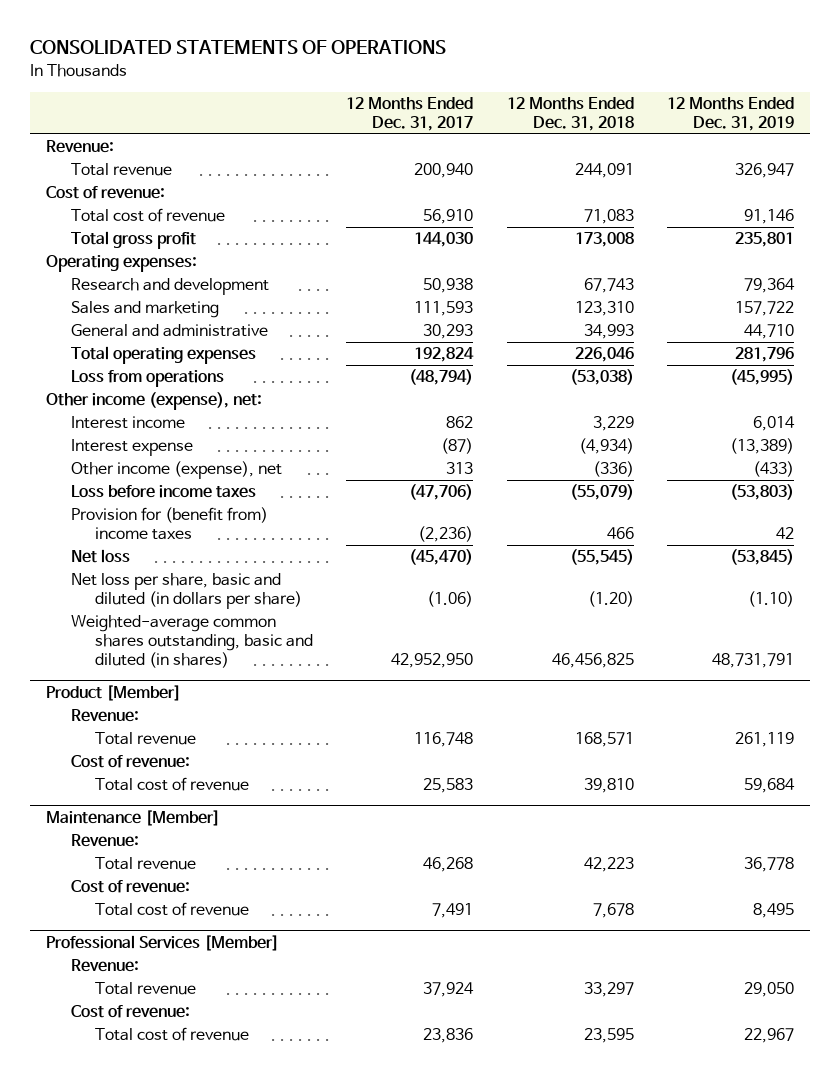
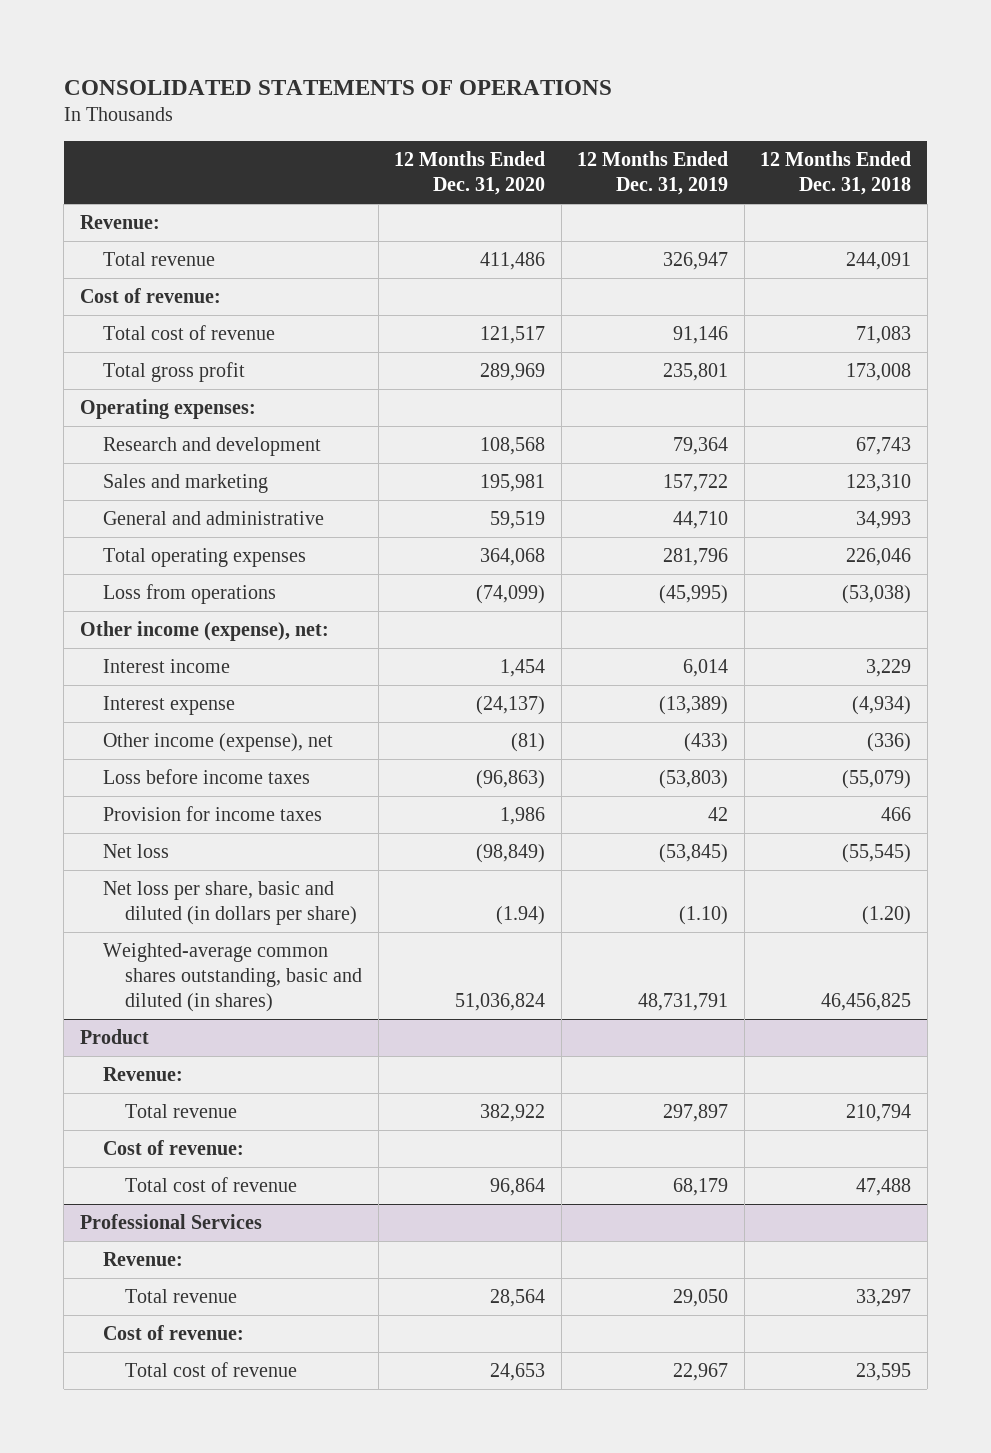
- | 12 Months Ended Dec. 31, 2017 | 12 Months Ended Dec. 31, 2018 | 12 Months Ended Dec. 31, 2019
+ | 12 Months Ended Dec. 31, 2020 | 12 Months Ended Dec. 31, 2019 | 12 Months Ended Dec. 31, 2018
- Provision for (benefit from) income taxes | (2,236) | 466 | 42
+ Provision for income taxes | 1,986 | 42 | 466
- Product [Member]
- Revenue:
- Total revenue | 116,748 | 168,571 | 261,119
- Cost of revenue:
- Total cost of revenue | 25,583 | 39,810 | 59,684
- Maintenance [Member]
+ Product
- Total revenue | 46,268 | 42,223 | 36,778
+ Total revenue | 382,922 | 297,897 | 210,794
- Total cost of revenue | 7,491 | 7,678 | 8,495
- Professional Services [Member]
+ Total cost of revenue | 96,864 | 68,179 | 47,488
+ Professional Services

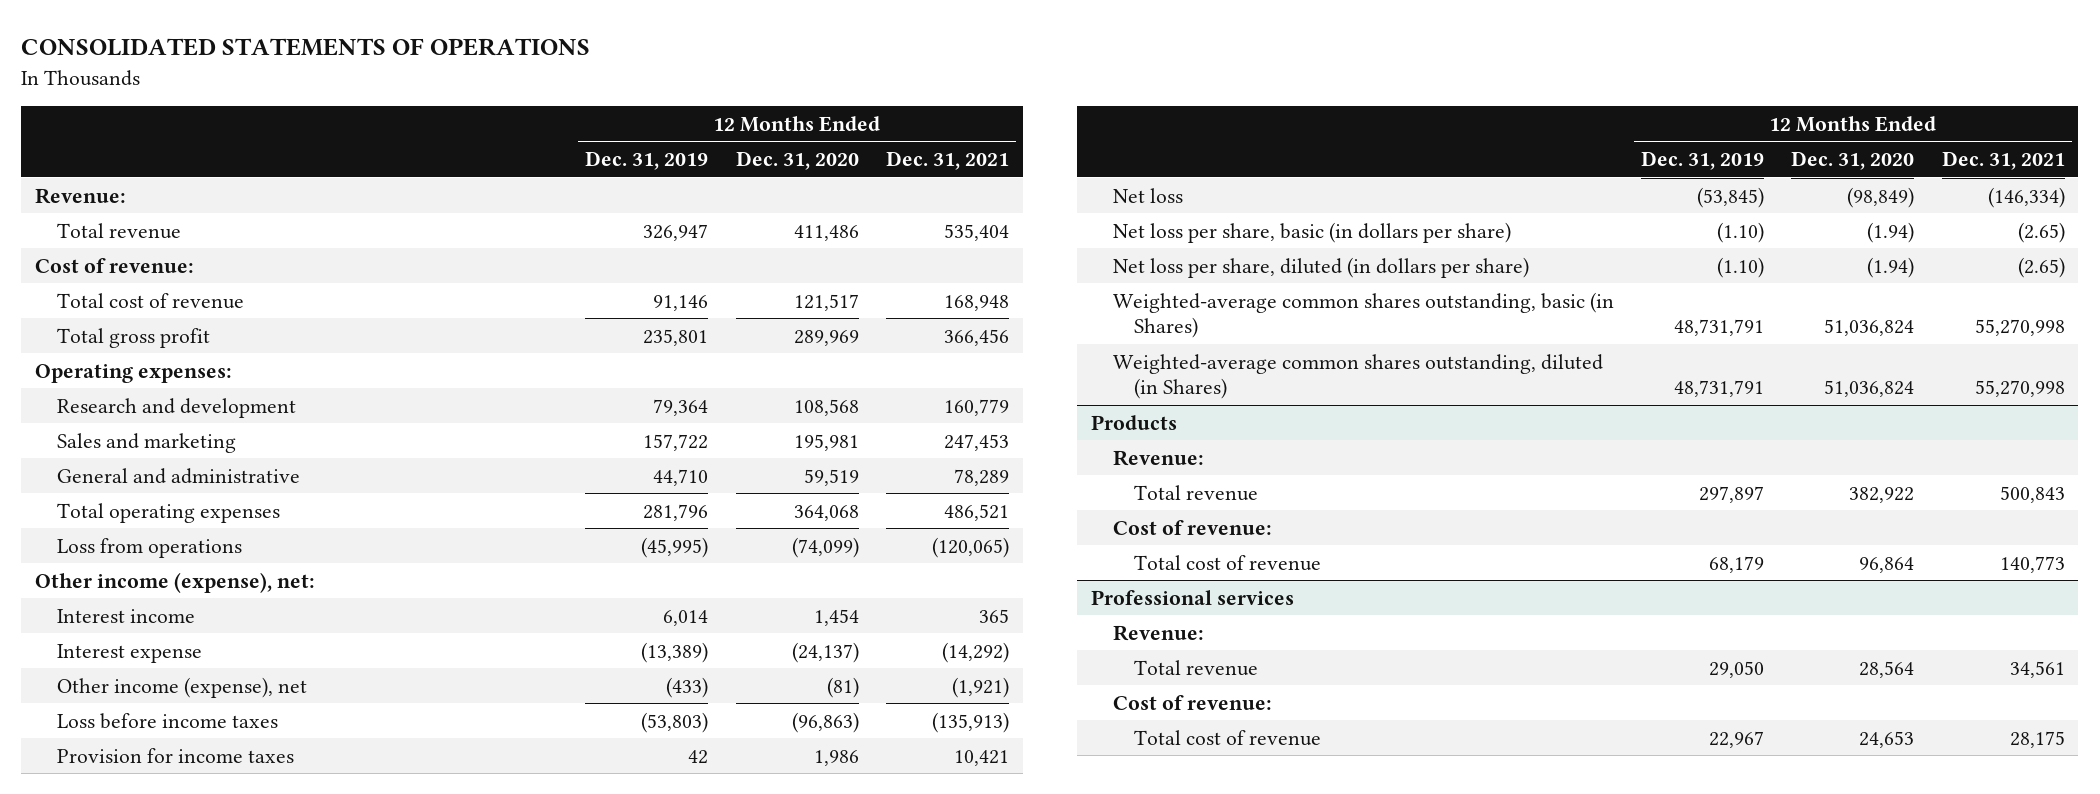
- | 12 Months Ended Dec. 31, 2020 | 12 Months Ended Dec. 31, 2019 | 12 Months Ended Dec. 31, 2018
+ | 12 Months Ended Dec. 31, 2019 | 12 Months Ended Dec. 31, 2020 | 12 Months Ended Dec. 31, 2021
- Net loss per share, basic and diluted (in dollars per share) | (1.94) | (1.10) | (1.20)
- Weighted-average common shares outstanding, basic and diluted (in shares) | 51,036,824 | 48,731,791 | 46,456,825
- Product
+ Net loss per share, basic (in dollars per share) | (1.10) | (1.94) | (2.65)
+ Net loss per share, diluted (in dollars per share) | (1.10) | (1.94) | (2.65)
+ Weighted-average common shares outstanding, basic (in Shares) | 48,731,791 | 51,036,824 | 55,270,998
+ Weighted-average common shares outstanding, diluted (in Shares) | 48,731,791 | 51,036,824 | 55,270,998
+ Products
- Professional Services
+ Professional services

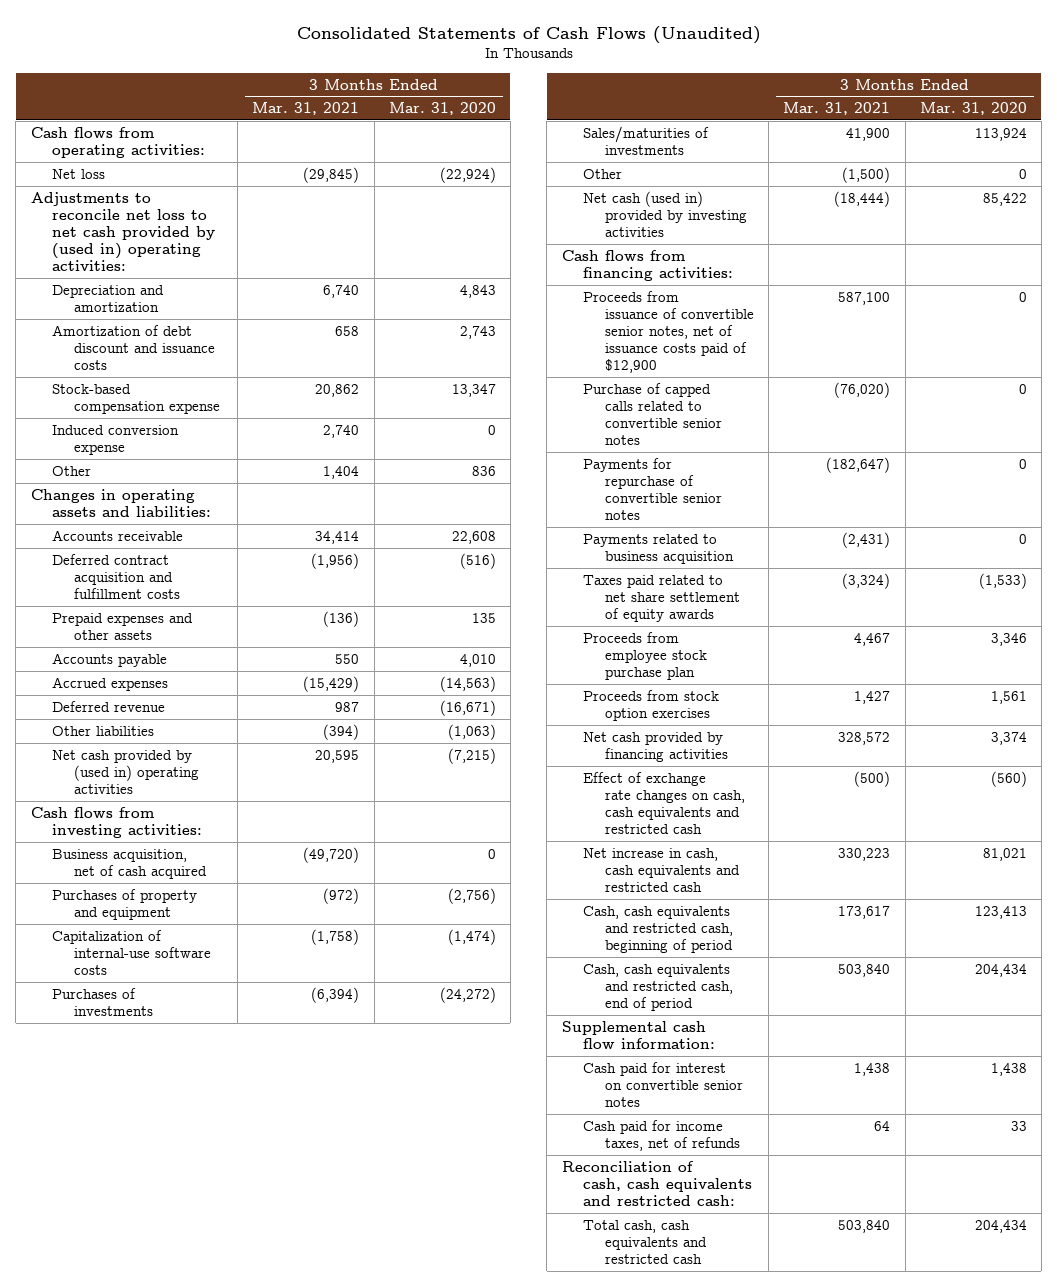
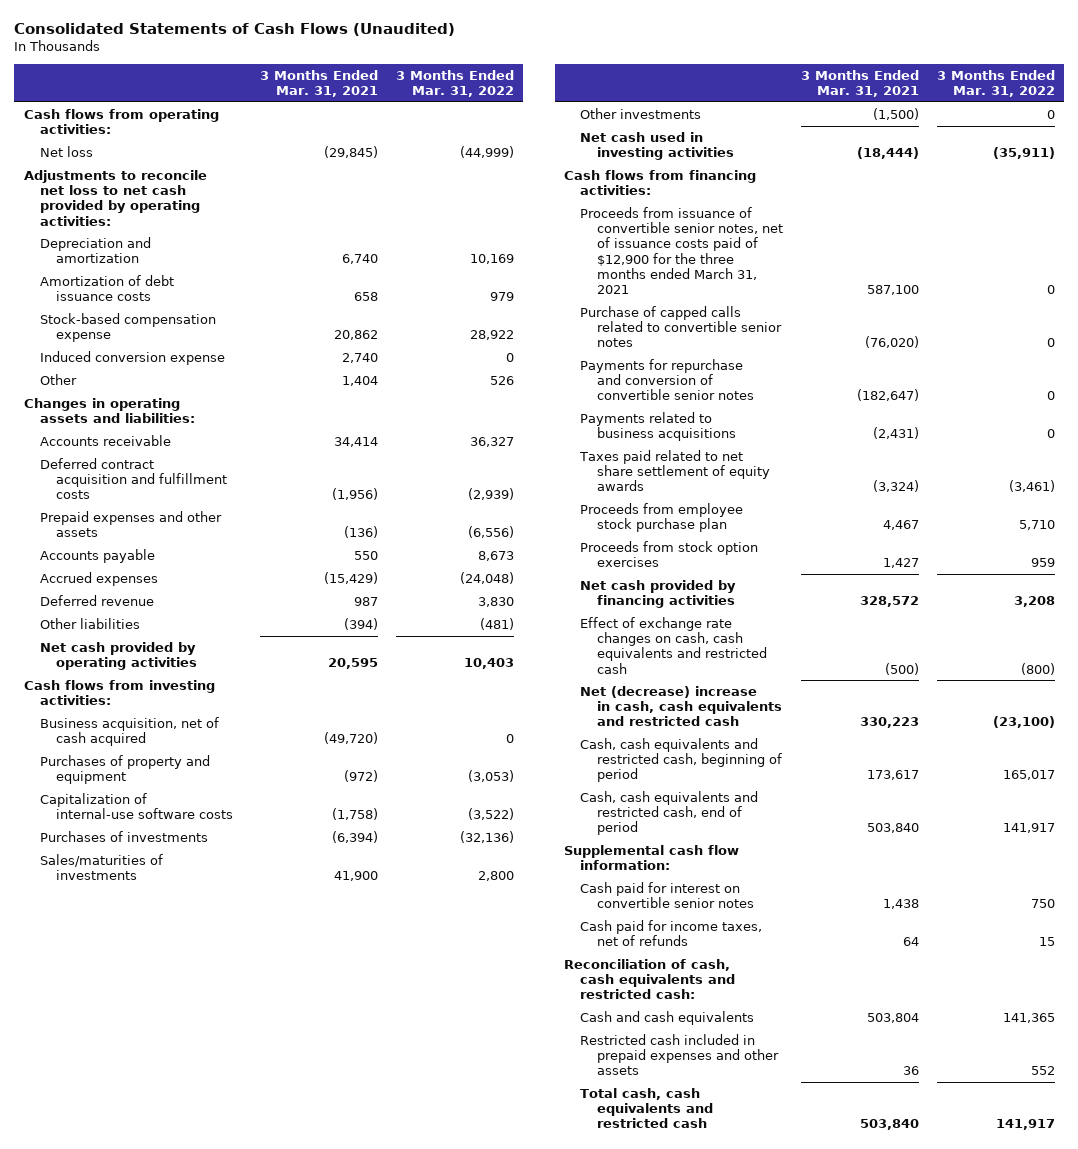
- | 3 Months Ended Mar. 31, 2021 | 3 Months Ended Mar. 31, 2020
+ | 3 Months Ended Mar. 31, 2021 | 3 Months Ended Mar. 31, 2022
- Adjustments to reconcile net loss to net cash provided by (used in) operating activities:
+ Adjustments to reconcile net loss to net cash provided by operating activities:
- Amortization of debt discount and issuance costs | 658 | 2,743
+ Amortization of debt issuance costs | 658 | 979
- Net cash provided by (used in) operating activities | 20,595 | (7,215)
+ Net cash provided by operating activities | 20,595 | 10,403
- Other | (1,500) | 0
- Net cash (used in) provided by investing activities | (18,444) | 85,422
+ Other investments | (1,500) | 0
+ Net cash used in investing activities | (18,444) | (35,911)
- Proceeds from issuance of convertible senior notes, net of issuance costs paid of $12,900 | 587,100 | 0
+ Proceeds from issuance of convertible senior notes, net of issuance costs paid of $12,900 for the three months ended March 31, 2021 | 587,100 | 0
- Payments for repurchase of convertible senior notes | (182,647) | 0
- Payments related to business acquisition | (2,431) | 0
+ Payments for repurchase and conversion of convertible senior notes | (182,647) | 0
+ Payments related to business acquisitions | (2,431) | 0
- Net increase in cash, cash equivalents and restricted cash | 330,223 | 81,021
+ Net (decrease) increase in cash, cash equivalents and restricted cash | 330,223 | (23,100)
+ Cash and cash equivalents | 503,804 | 141,365
+ Restricted cash included in prepaid expenses and other assets | 36 | 552

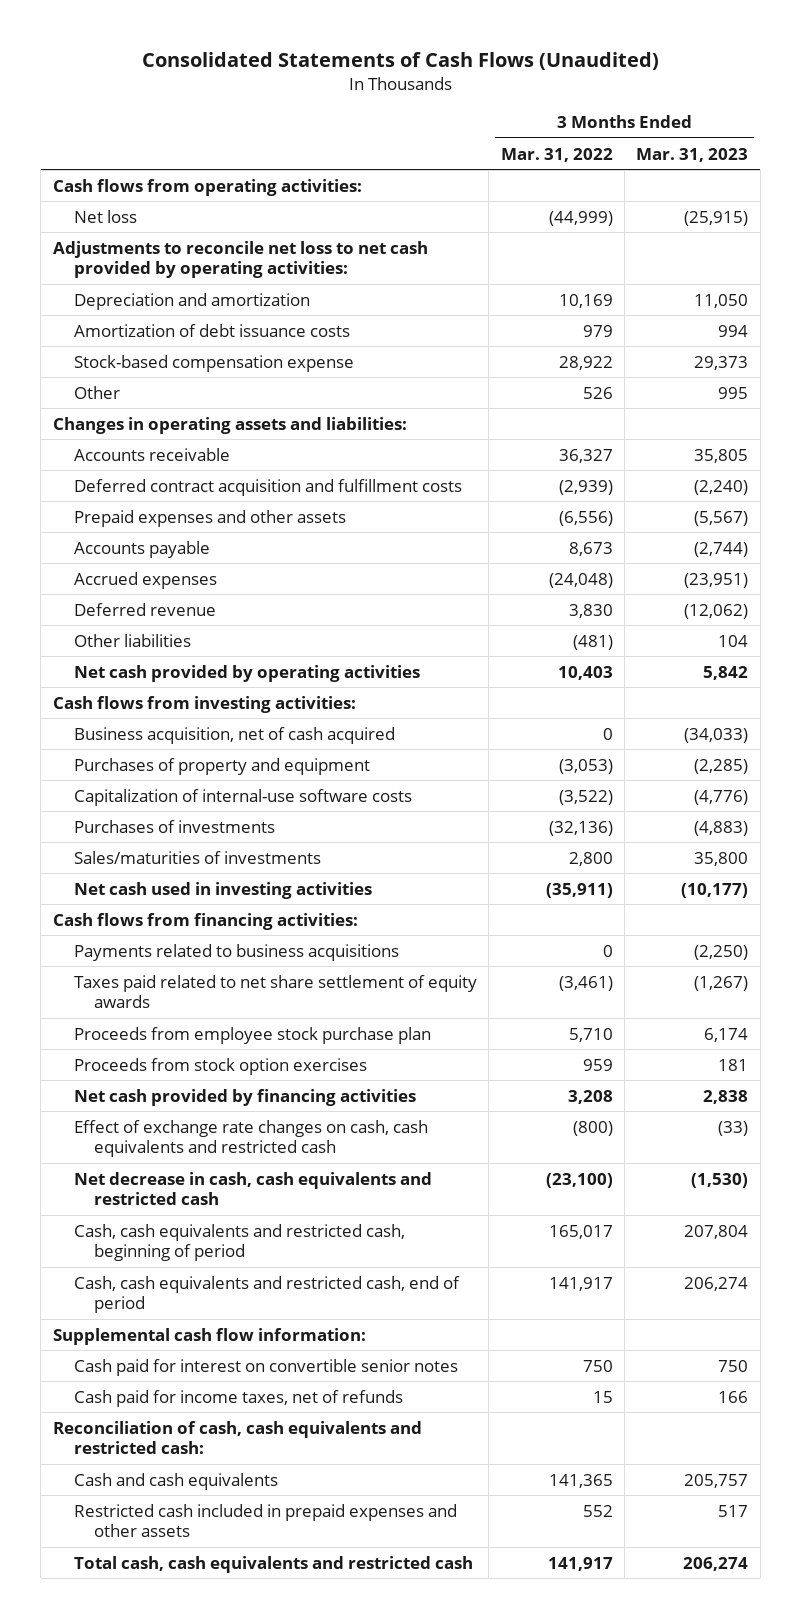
- | 3 Months Ended Mar. 31, 2021 | 3 Months Ended Mar. 31, 2022
+ | 3 Months Ended Mar. 31, 2022 | 3 Months Ended Mar. 31, 2023
- Induced conversion expense | 2,740 | 0
- Other investments | (1,500) | 0
- Proceeds from issuance of convertible senior notes, net of issuance costs paid of $12,900 for the three months ended March 31, 2021 | 587,100 | 0
- Purchase of capped calls related to convertible senior notes | (76,020) | 0
- Payments for repurchase and conversion of convertible senior notes | (182,647) | 0
- Net (decrease) increase in cash, cash equivalents and restricted cash | 330,223 | (23,100)
+ Net decrease in cash, cash equivalents and restricted cash | (23,100) | (1,530)

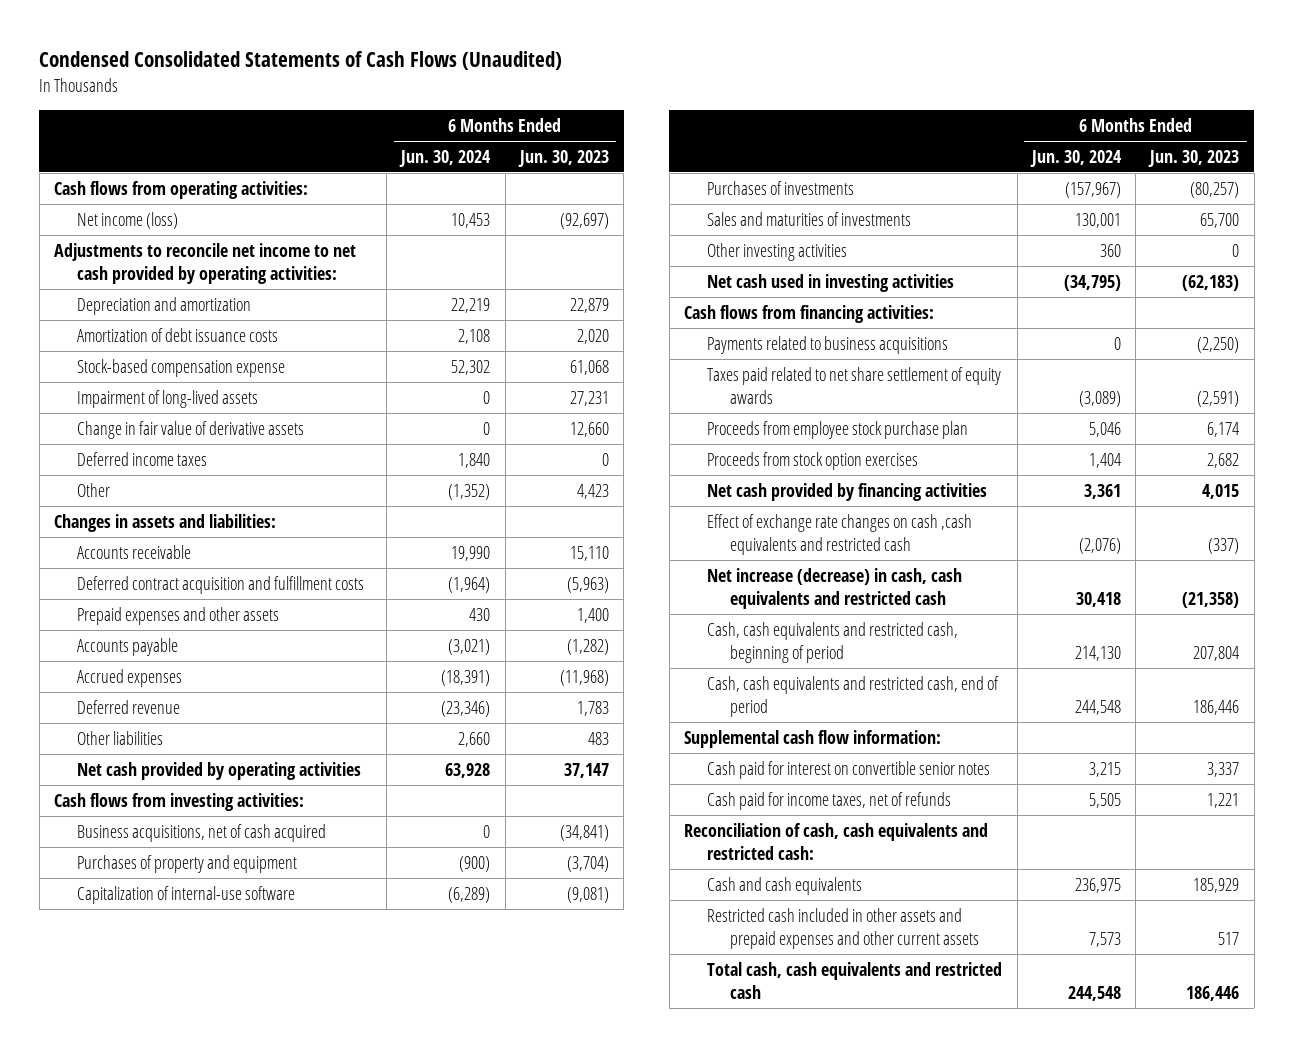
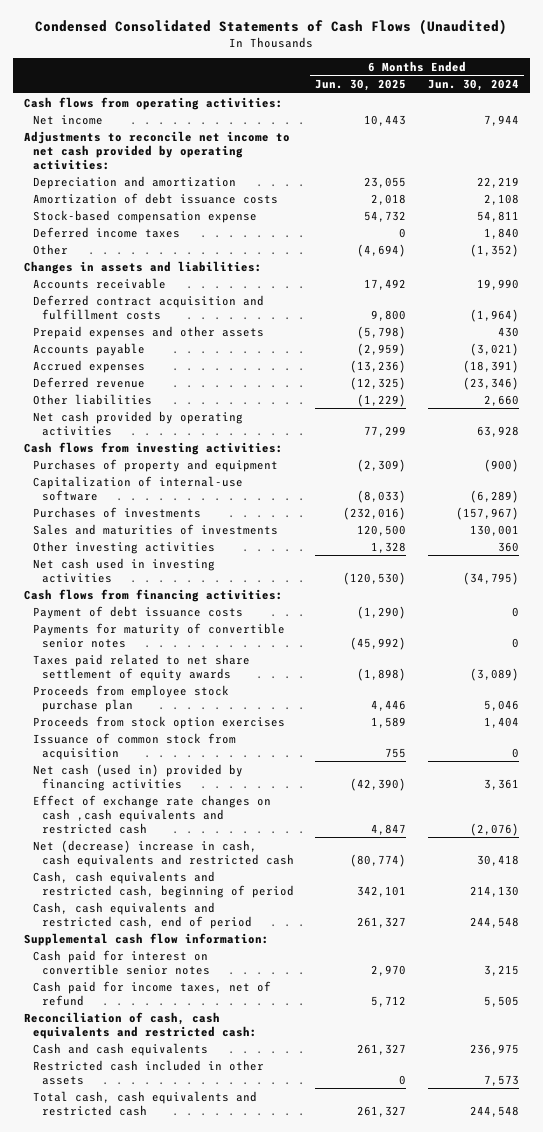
- | 6 Months Ended Jun. 30, 2024 | 6 Months Ended Jun. 30, 2023
+ | 6 Months Ended Jun. 30, 2025 | 6 Months Ended Jun. 30, 2024
- Net income (loss) | 10,453 | (92,697)
+ Net income | 10,443 | 7,944
- Stock-based compensation expense | 52,302 | 61,068
- Impairment of long-lived assets | 0 | 27,231
- Change in fair value of derivative assets | 0 | 12,660
+ Stock-based compensation expense | 54,732 | 54,811
- Business acquisitions, net of cash acquired | 0 | (34,841)
- Payments related to business acquisitions | 0 | (2,250)
+ Payment of debt issuance costs | (1,290) | 0
+ Payments for maturity of convertible senior notes | (45,992) | 0
- Net cash provided by financing activities | 3,361 | 4,015
+ Issuance of common stock from acquisition | 755 | 0
+ Net cash (used in) provided by financing activities | (42,390) | 3,361
- Net increase (decrease) in cash, cash equivalents and restricted cash | 30,418 | (21,358)
+ Net (decrease) increase in cash, cash equivalents and restricted cash | (80,774) | 30,418
- Cash paid for income taxes, net of refunds | 5,505 | 1,221
+ Cash paid for income taxes, net of refund | 5,712 | 5,505
- Restricted cash included in other assets and prepaid expenses and other current assets | 7,573 | 517
+ Restricted cash included in other assets | 0 | 7,573

